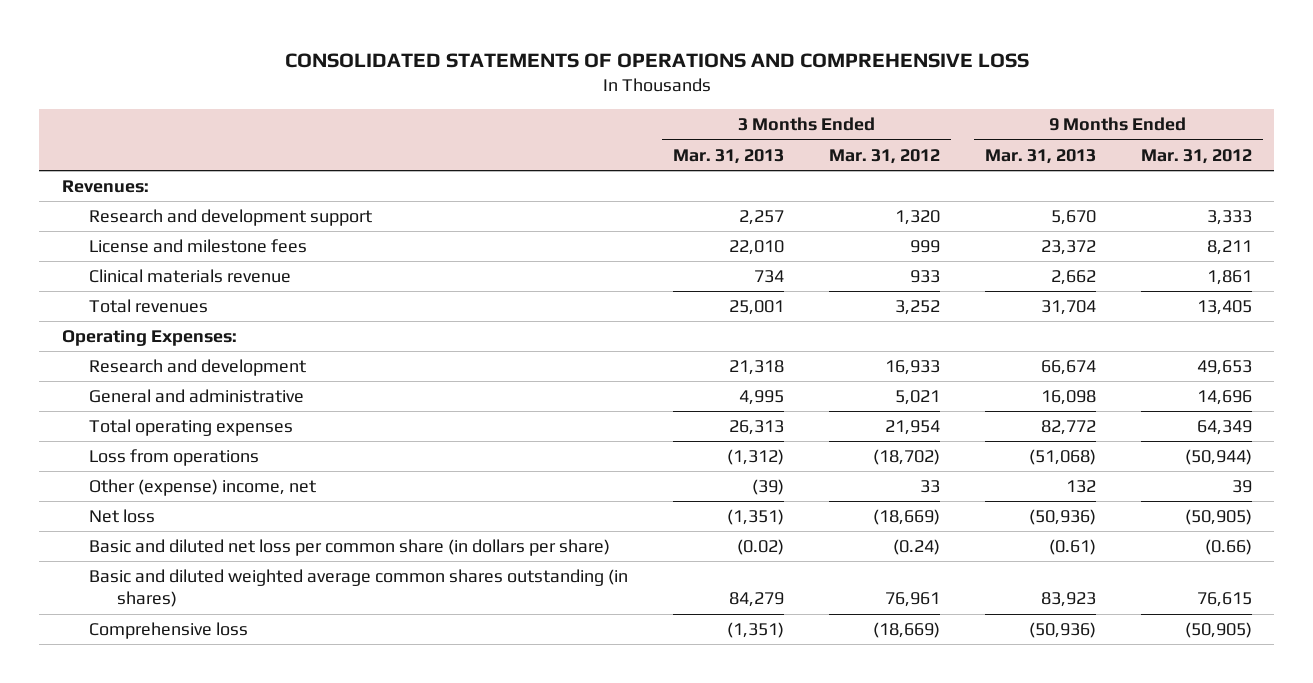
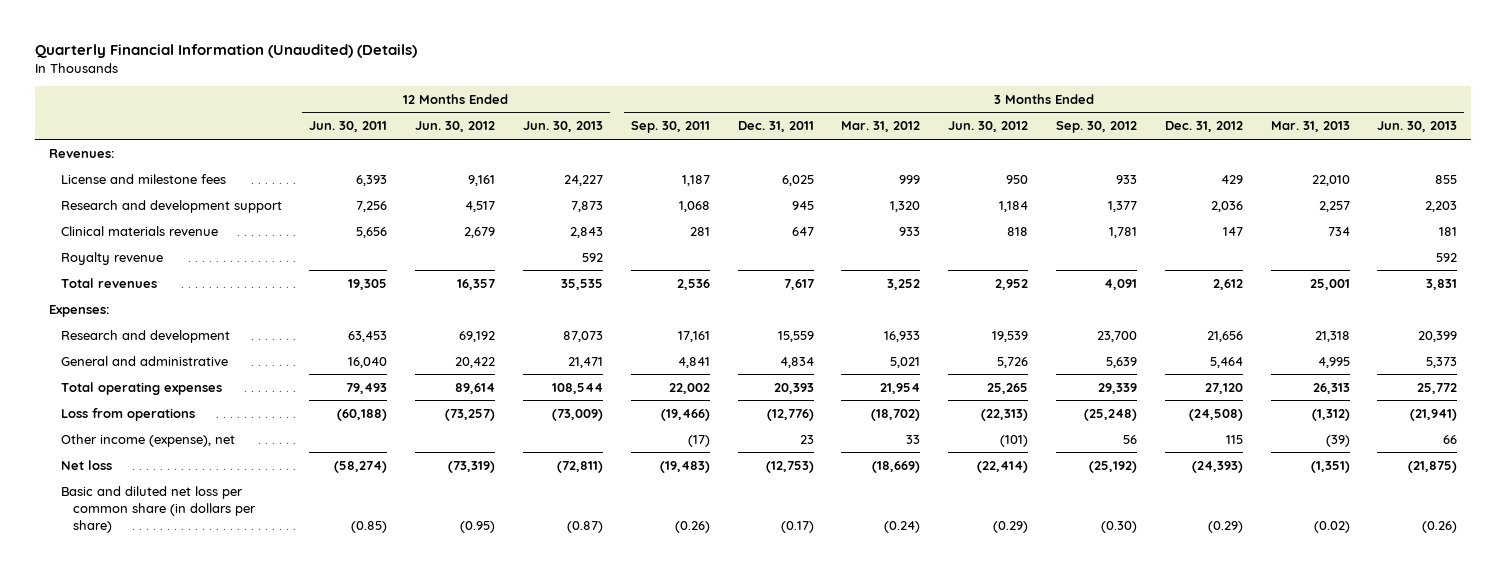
- CONSOLIDATED STATEMENTS OF OPERATIONS AND COMPREHENSIVE LOSS
+ Quarterly Financial Information (Unaudited) (Details)
- | 3 Months Ended Mar. 31, 2013 | 3 Months Ended Mar. 31, 2012 | 9 Months Ended Mar. 31, 2013 | 9 Months Ended Mar. 31, 2012
+ | 12 Months Ended Jun. 30, 2011 | 12 Months Ended Jun. 30, 2012 | 12 Months Ended Jun. 30, 2013 | 3 Months Ended Sep. 30, 2011 | 3 Months Ended Dec. 31, 2011 | 3 Months Ended Mar. 31, 2012 | 3 Months Ended Jun. 30, 2012 | 3 Months Ended Sep. 30, 2012 | 3 Months Ended Dec. 31, 2012 | 3 Months Ended Mar. 31, 2013 | 3 Months Ended Jun. 30, 2013
moved down: Research and development support | 7,256 | 4,517 | 7,873 | 1,068 | 945 | 1,320 | 1,184 | 1,377 | 2,036 | 2,257 | 2,203
+ Royalty revenue | | | 592 | | | | | | | | 592
- Operating Expenses:
+ Expenses:
- Other (expense) income, net | (39) | 33 | 132 | 39
+ Other income (expense), net | | | | (17) | 23 | 33 | (101) | 56 | 115 | (39) | 66
- Basic and diluted weighted average common shares outstanding (in shares) | 84,279 | 76,961 | 83,923 | 76,615
- Comprehensive loss | (1,351) | (18,669) | (50,936) | (50,905)

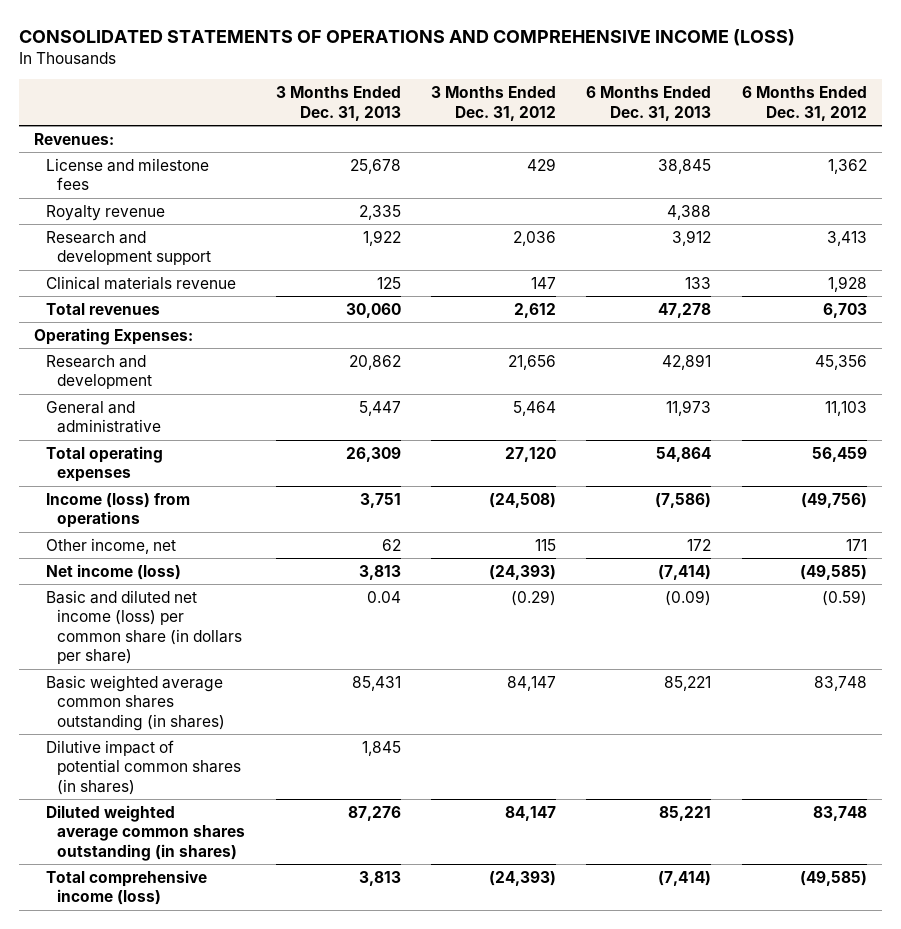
- Quarterly Financial Information (Unaudited) (Details)
+ CONSOLIDATED STATEMENTS OF OPERATIONS AND COMPREHENSIVE INCOME (LOSS)
- | 12 Months Ended Jun. 30, 2011 | 12 Months Ended Jun. 30, 2012 | 12 Months Ended Jun. 30, 2013 | 3 Months Ended Sep. 30, 2011 | 3 Months Ended Dec. 31, 2011 | 3 Months Ended Mar. 31, 2012 | 3 Months Ended Jun. 30, 2012 | 3 Months Ended Sep. 30, 2012 | 3 Months Ended Dec. 31, 2012 | 3 Months Ended Mar. 31, 2013 | 3 Months Ended Jun. 30, 2013
+ | 3 Months Ended Dec. 31, 2013 | 3 Months Ended Dec. 31, 2012 | 6 Months Ended Dec. 31, 2013 | 6 Months Ended Dec. 31, 2012
moved up: Royalty revenue | 2,335 | | 4,388 |
- Expenses:
+ Operating Expenses:
- Loss from operations | (60,188) | (73,257) | (73,009) | (19,466) | (12,776) | (18,702) | (22,313) | (25,248) | (24,508) | (1,312) | (21,941)
- Other income (expense), net | | | | (17) | 23 | 33 | (101) | 56 | 115 | (39) | 66
- Net loss | (58,274) | (73,319) | (72,811) | (19,483) | (12,753) | (18,669) | (22,414) | (25,192) | (24,393) | (1,351) | (21,875)
- Basic and diluted net loss per common share (in dollars per share) | (0.85) | (0.95) | (0.87) | (0.26) | (0.17) | (0.24) | (0.29) | (0.30) | (0.29) | (0.02) | (0.26)
+ Income (loss) from operations | 3,751 | (24,508) | (7,586) | (49,756)
+ Other income, net | 62 | 115 | 172 | 171
+ Net income (loss) | 3,813 | (24,393) | (7,414) | (49,585)
+ Basic and diluted net income (loss) per common share (in dollars per share) | 0.04 | (0.29) | (0.09) | (0.59)
+ Basic weighted average common shares outstanding (in shares) | 85,431 | 84,147 | 85,221 | 83,748
+ Dilutive impact of potential common shares (in shares) | 1,845 | | |
+ Diluted weighted average common shares outstanding (in shares) | 87,276 | 84,147 | 85,221 | 83,748
+ Total comprehensive income (loss) | 3,813 | (24,393) | (7,414) | (49,585)

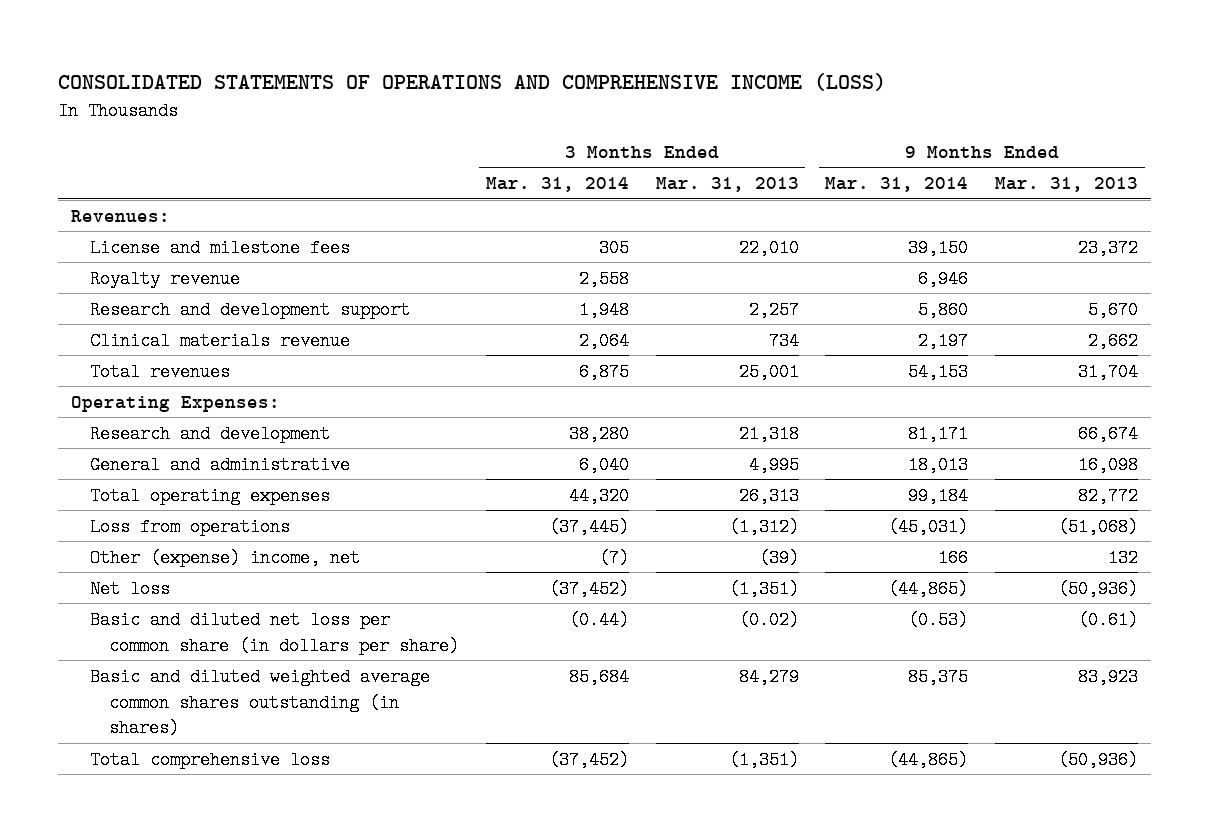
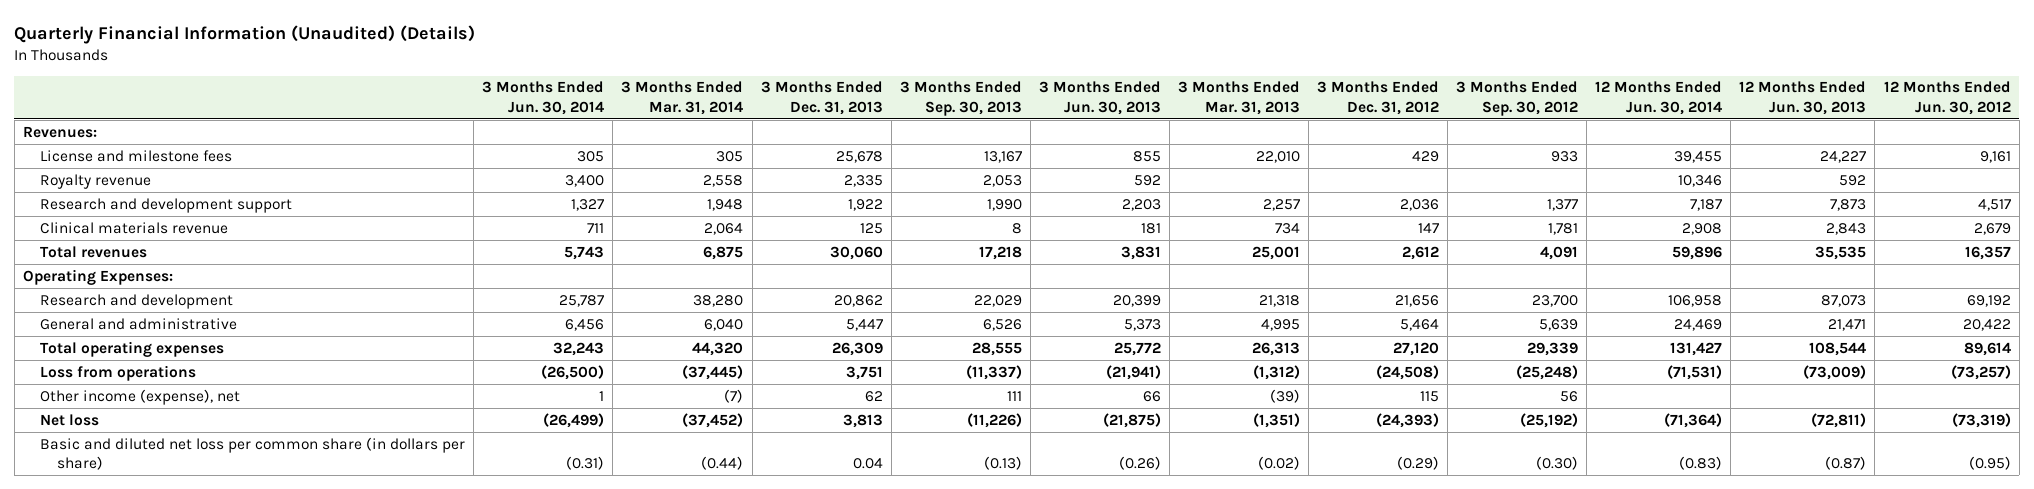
- CONSOLIDATED STATEMENTS OF OPERATIONS AND COMPREHENSIVE INCOME (LOSS)
+ Quarterly Financial Information (Unaudited) (Details)
- | 3 Months Ended Mar. 31, 2014 | 3 Months Ended Mar. 31, 2013 | 9 Months Ended Mar. 31, 2014 | 9 Months Ended Mar. 31, 2013
+ | 3 Months Ended Jun. 30, 2014 | 3 Months Ended Mar. 31, 2014 | 3 Months Ended Dec. 31, 2013 | 3 Months Ended Sep. 30, 2013 | 3 Months Ended Jun. 30, 2013 | 3 Months Ended Mar. 31, 2013 | 3 Months Ended Dec. 31, 2012 | 3 Months Ended Sep. 30, 2012 | 12 Months Ended Jun. 30, 2014 | 12 Months Ended Jun. 30, 2013 | 12 Months Ended Jun. 30, 2012
- Other (expense) income, net | (7) | (39) | 166 | 132
+ Other income (expense), net | 1 | (7) | 62 | 111 | 66 | (39) | 115 | 56 | | |
- Basic and diluted weighted average common shares outstanding (in shares) | 85,684 | 84,279 | 85,375 | 83,923
- Total comprehensive loss | (37,452) | (1,351) | (44,865) | (50,936)

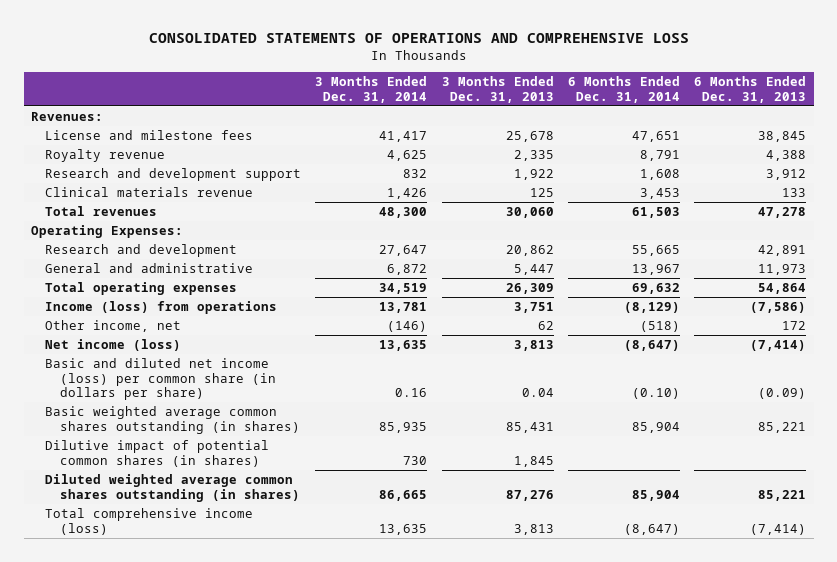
- Quarterly Financial Information (Unaudited) (Details)
+ CONSOLIDATED STATEMENTS OF OPERATIONS AND COMPREHENSIVE LOSS
- | 3 Months Ended Jun. 30, 2014 | 3 Months Ended Mar. 31, 2014 | 3 Months Ended Dec. 31, 2013 | 3 Months Ended Sep. 30, 2013 | 3 Months Ended Jun. 30, 2013 | 3 Months Ended Mar. 31, 2013 | 3 Months Ended Dec. 31, 2012 | 3 Months Ended Sep. 30, 2012 | 12 Months Ended Jun. 30, 2014 | 12 Months Ended Jun. 30, 2013 | 12 Months Ended Jun. 30, 2012
+ | 3 Months Ended Dec. 31, 2014 | 3 Months Ended Dec. 31, 2013 | 6 Months Ended Dec. 31, 2014 | 6 Months Ended Dec. 31, 2013
- Loss from operations | (26,500) | (37,445) | 3,751 | (11,337) | (21,941) | (1,312) | (24,508) | (25,248) | (71,531) | (73,009) | (73,257)
- Other income (expense), net | 1 | (7) | 62 | 111 | 66 | (39) | 115 | 56 | | |
- Net loss | (26,499) | (37,452) | 3,813 | (11,226) | (21,875) | (1,351) | (24,393) | (25,192) | (71,364) | (72,811) | (73,319)
- Basic and diluted net loss per common share (in dollars per share) | (0.31) | (0.44) | 0.04 | (0.13) | (0.26) | (0.02) | (0.29) | (0.30) | (0.83) | (0.87) | (0.95)
+ Income (loss) from operations | 13,781 | 3,751 | (8,129) | (7,586)
+ Other income, net | (146) | 62 | (518) | 172
+ Net income (loss) | 13,635 | 3,813 | (8,647) | (7,414)
+ Basic and diluted net income (loss) per common share (in dollars per share) | 0.16 | 0.04 | (0.10) | (0.09)
+ Basic weighted average common shares outstanding (in shares) | 85,935 | 85,431 | 85,904 | 85,221
+ Dilutive impact of potential common shares (in shares) | 730 | 1,845 | |
+ Diluted weighted average common shares outstanding (in shares) | 86,665 | 87,276 | 85,904 | 85,221
+ Total comprehensive income (loss) | 13,635 | 3,813 | (8,647) | (7,414)

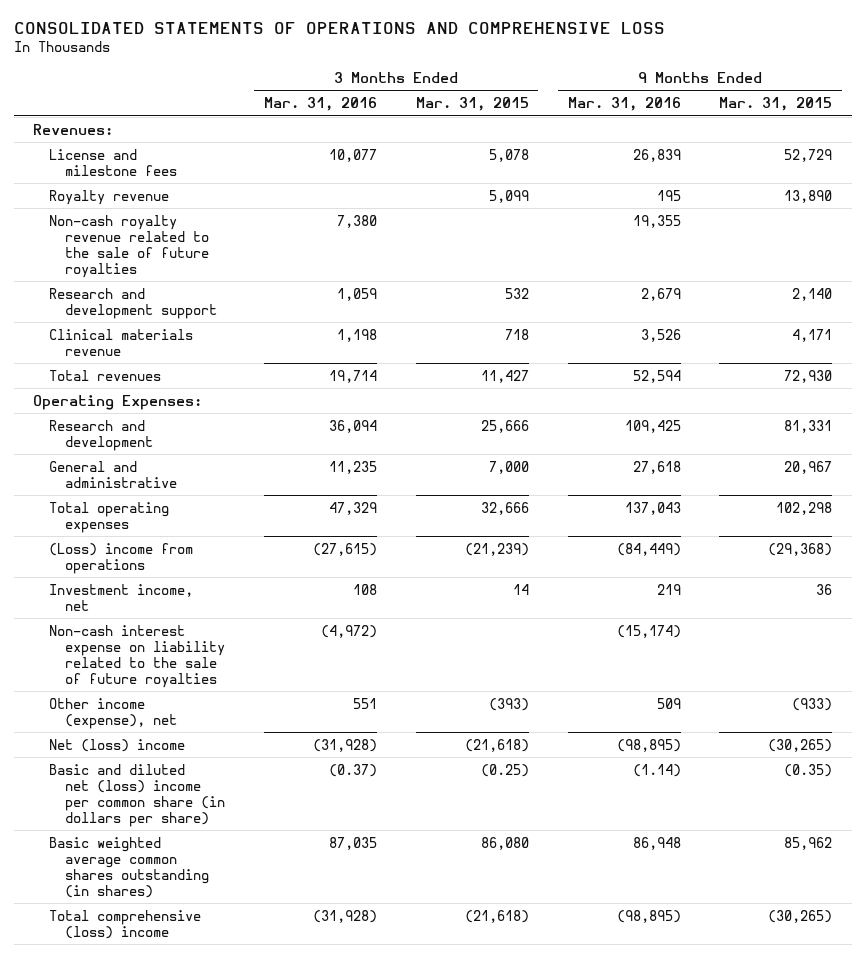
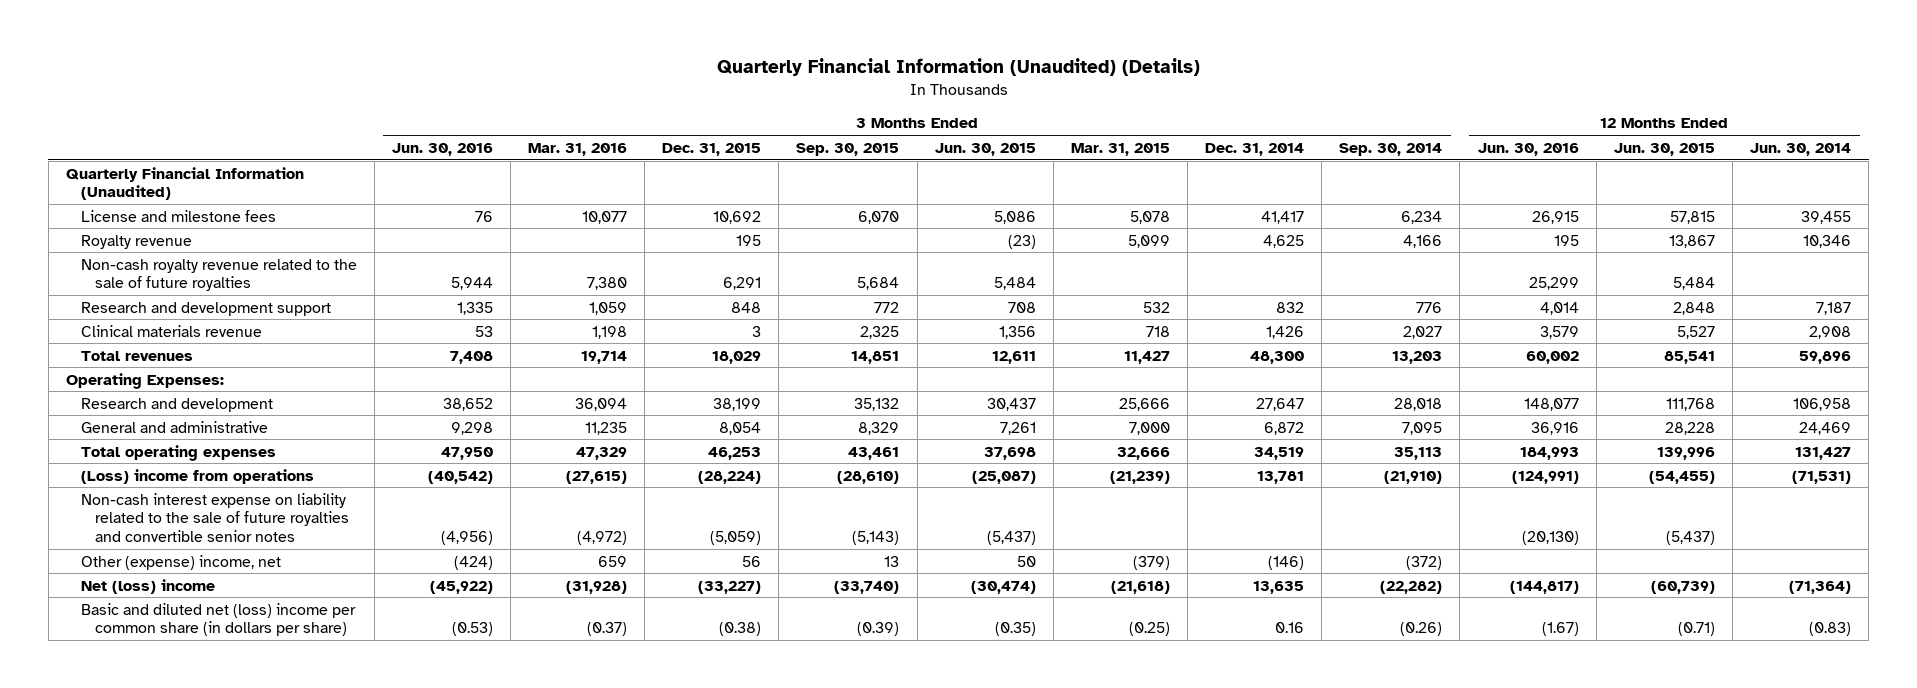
- CONSOLIDATED STATEMENTS OF OPERATIONS AND COMPREHENSIVE LOSS
+ Quarterly Financial Information (Unaudited) (Details)
- | 3 Months Ended Mar. 31, 2016 | 3 Months Ended Mar. 31, 2015 | 9 Months Ended Mar. 31, 2016 | 9 Months Ended Mar. 31, 2015
+ | 3 Months Ended Jun. 30, 2016 | 3 Months Ended Mar. 31, 2016 | 3 Months Ended Dec. 31, 2015 | 3 Months Ended Sep. 30, 2015 | 3 Months Ended Jun. 30, 2015 | 3 Months Ended Mar. 31, 2015 | 3 Months Ended Dec. 31, 2014 | 3 Months Ended Sep. 30, 2014 | 12 Months Ended Jun. 30, 2016 | 12 Months Ended Jun. 30, 2015 | 12 Months Ended Jun. 30, 2014
- Revenues:
+ Quarterly Financial Information (Unaudited)
- Investment income, net | 108 | 14 | 219 | 36
- Non-cash interest expense on liability related to the sale of future royalties | (4,972) | | (15,174) |
- Other income (expense), net | 551 | (393) | 509 | (933)
+ Non-cash interest expense on liability related to the sale of future royalties and convertible senior notes | (4,956) | (4,972) | (5,059) | (5,143) | (5,437) | | | | (20,130) | (5,437) |
+ Other (expense) income, net | (424) | 659 | 56 | 13 | 50 | (379) | (146) | (372) | | |
- Basic weighted average common shares outstanding (in shares) | 87,035 | 86,080 | 86,948 | 85,962
- Total comprehensive (loss) income | (31,928) | (21,618) | (98,895) | (30,265)

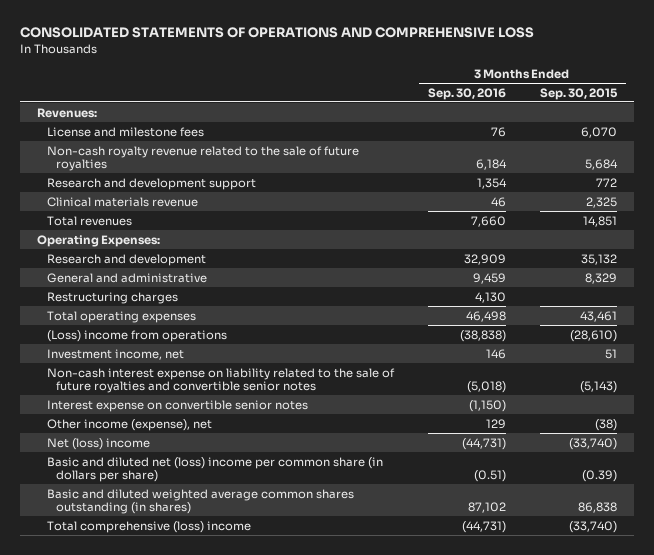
- Quarterly Financial Information (Unaudited) (Details)
+ CONSOLIDATED STATEMENTS OF OPERATIONS AND COMPREHENSIVE LOSS
- | 3 Months Ended Jun. 30, 2016 | 3 Months Ended Mar. 31, 2016 | 3 Months Ended Dec. 31, 2015 | 3 Months Ended Sep. 30, 2015 | 3 Months Ended Jun. 30, 2015 | 3 Months Ended Mar. 31, 2015 | 3 Months Ended Dec. 31, 2014 | 3 Months Ended Sep. 30, 2014 | 12 Months Ended Jun. 30, 2016 | 12 Months Ended Jun. 30, 2015 | 12 Months Ended Jun. 30, 2014
+ | 3 Months Ended Sep. 30, 2016 | 3 Months Ended Sep. 30, 2015
- Quarterly Financial Information (Unaudited)
+ Revenues:
- Royalty revenue | | | 195 | | (23) | 5,099 | 4,625 | 4,166 | 195 | 13,867 | 10,346
+ Restructuring charges | 4,130 |
+ Investment income, net | 146 | 51
- Other (expense) income, net | (424) | 659 | 56 | 13 | 50 | (379) | (146) | (372) | | |
+ Interest expense on convertible senior notes | (1,150) |
+ Other income (expense), net | 129 | (38)
+ Basic and diluted weighted average common shares outstanding (in shares) | 87,102 | 86,838
+ Total comprehensive (loss) income | (44,731) | (33,740)

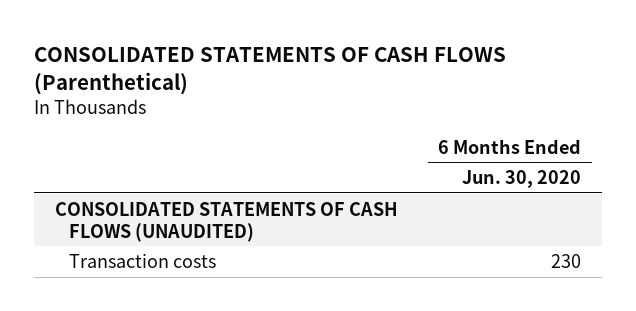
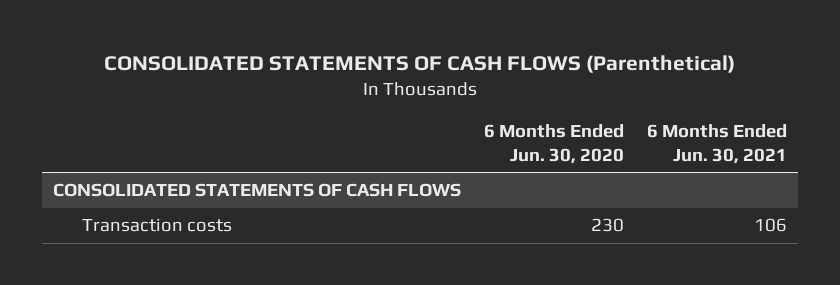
- | 6 Months Ended Jun. 30, 2020
+ | 6 Months Ended Jun. 30, 2020 | 6 Months Ended Jun. 30, 2021
- CONSOLIDATED STATEMENTS OF CASH FLOWS (UNAUDITED)
+ CONSOLIDATED STATEMENTS OF CASH FLOWS

